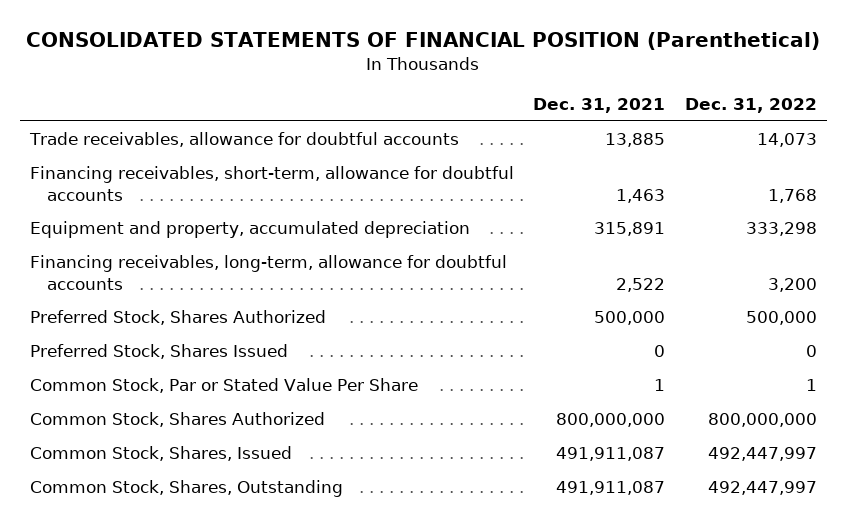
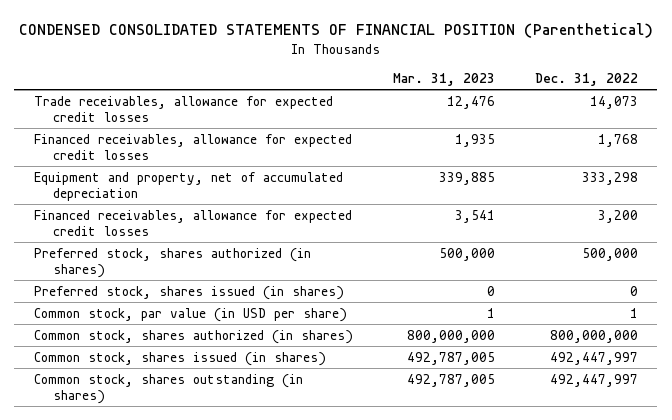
- CONSOLIDATED STATEMENTS OF FINANCIAL POSITION (Parenthetical)
+ CONDENSED CONSOLIDATED STATEMENTS OF FINANCIAL POSITION (Parenthetical)
- | Dec. 31, 2021 | Dec. 31, 2022
+ | Mar. 31, 2023 | Dec. 31, 2022
- Trade receivables, allowance for doubtful accounts | 13,885 | 14,073
- Financing receivables, short-term, allowance for doubtful accounts | 1,463 | 1,768
- Equipment and property, accumulated depreciation | 315,891 | 333,298
- Financing receivables, long-term, allowance for doubtful accounts | 2,522 | 3,200
- Preferred Stock, Shares Authorized | 500,000 | 500,000
- Preferred Stock, Shares Issued | 0 | 0
- Common Stock, Par or Stated Value Per Share | 1 | 1
- Common Stock, Shares Authorized | 800,000,000 | 800,000,000
- Common Stock, Shares, Issued | 491,911,087 | 492,447,997
- Common Stock, Shares, Outstanding | 491,911,087 | 492,447,997
+ Trade receivables, allowance for expected credit losses | 12,476 | 14,073
+ Financed receivables, allowance for expected credit losses | 1,935 | 1,768
+ Equipment and property, net of accumulated depreciation | 339,885 | 333,298
+ Financed receivables, allowance for expected credit losses | 3,541 | 3,200
+ Preferred stock, shares authorized (in shares) | 500,000 | 500,000
+ Preferred stock, shares issued (in shares) | 0 | 0
+ Common stock, par value (in USD per share) | 1 | 1
+ Common stock, shares authorized (in shares) | 800,000,000 | 800,000,000
+ Common stock, shares issued (in shares) | 492,787,005 | 492,447,997
+ Common stock, shares outstanding (in shares) | 492,787,005 | 492,447,997

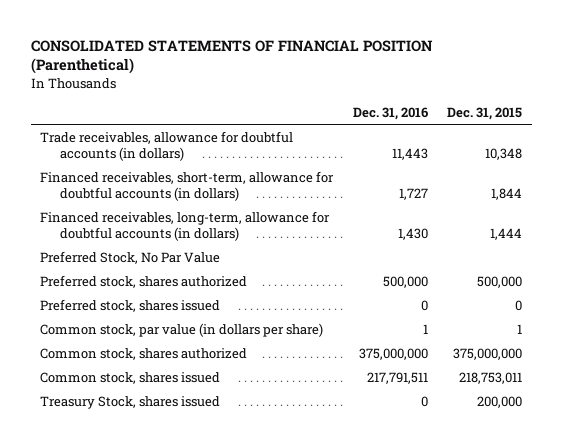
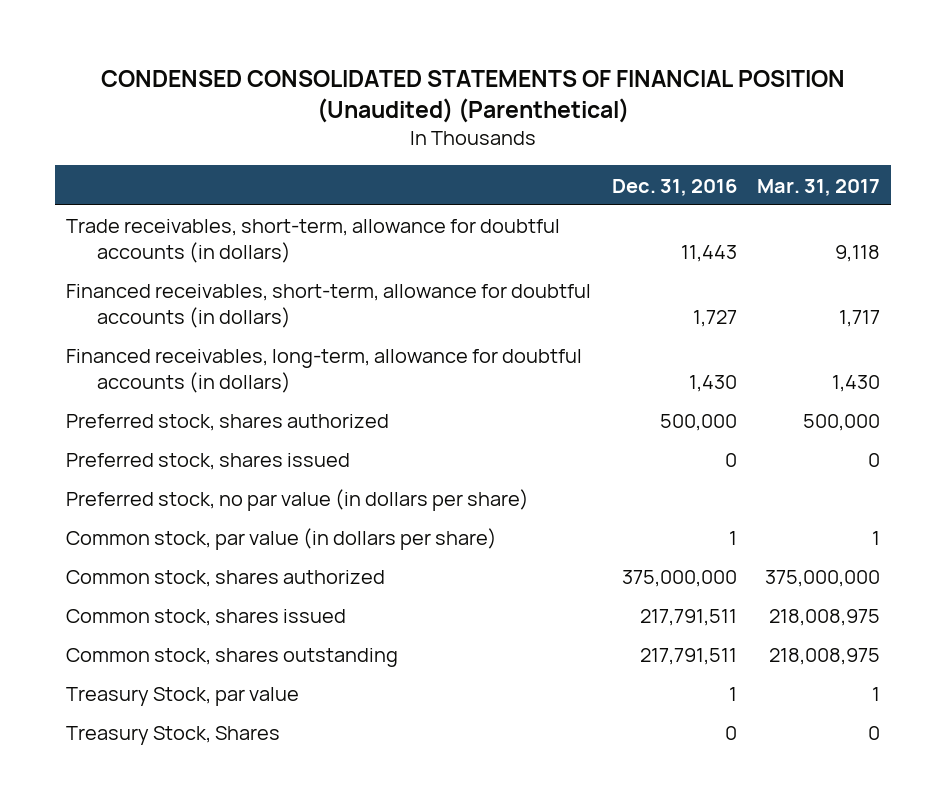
- CONSOLIDATED STATEMENTS OF FINANCIAL POSITION (Parenthetical)
+ CONDENSED CONSOLIDATED STATEMENTS OF FINANCIAL POSITION (Unaudited) (Parenthetical)
- | Dec. 31, 2016 | Dec. 31, 2015
+ | Dec. 31, 2016 | Mar. 31, 2017
- Trade receivables, allowance for doubtful accounts (in dollars) | 11,443 | 10,348
+ Trade receivables, short-term, allowance for doubtful accounts (in dollars) | 11,443 | 9,118
- Preferred Stock, No Par Value
+ Preferred stock, no par value (in dollars per share)
- Treasury Stock, shares issued | 0 | 200,000
+ Common stock, shares outstanding | 217,791,511 | 218,008,975
+ Treasury Stock, par value | 1 | 1
+ Treasury Stock, Shares | 0 | 0

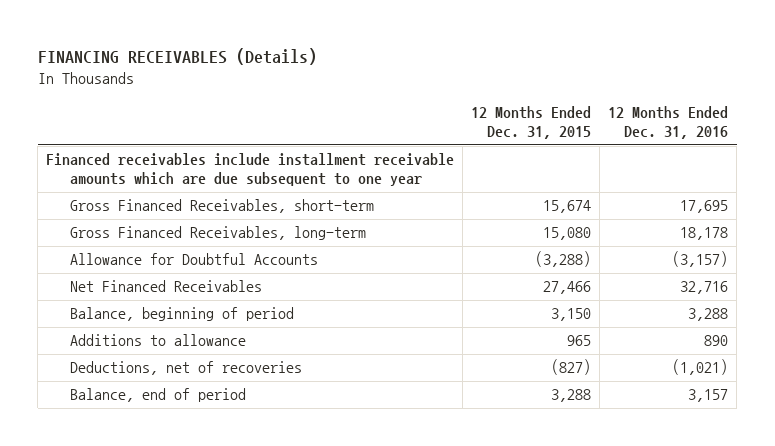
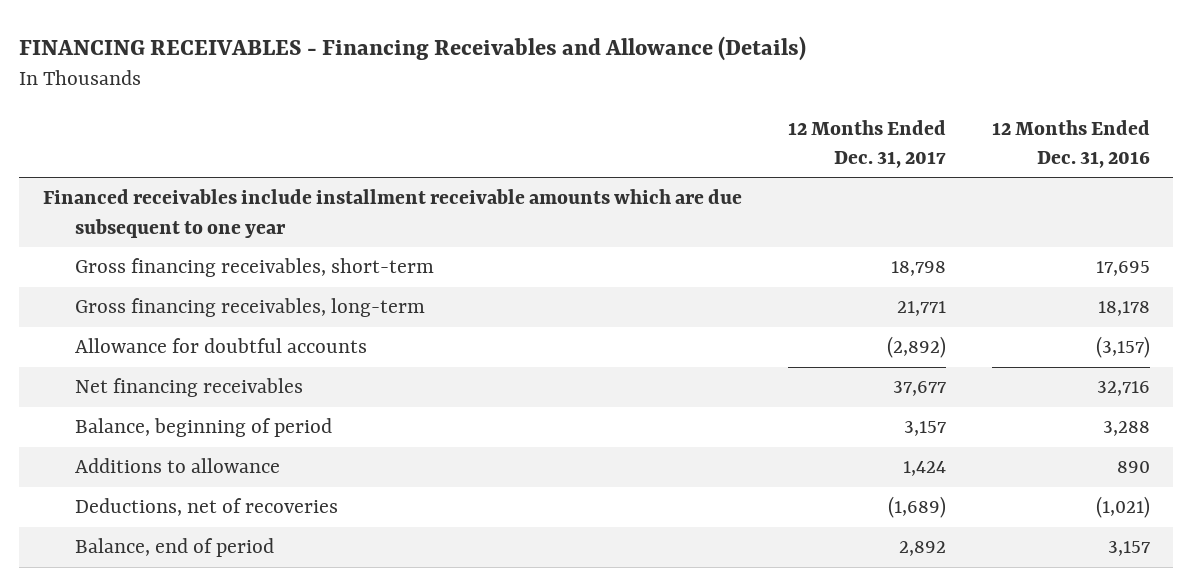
- FINANCING RECEIVABLES (Details)
+ FINANCING RECEIVABLES - Financing Receivables and Allowance (Details)
- | 12 Months Ended Dec. 31, 2015 | 12 Months Ended Dec. 31, 2016
+ | 12 Months Ended Dec. 31, 2017 | 12 Months Ended Dec. 31, 2016
- Gross Financed Receivables, short-term | 15,674 | 17,695
- Gross Financed Receivables, long-term | 15,080 | 18,178
- Allowance for Doubtful Accounts | (3,288) | (3,157)
- Net Financed Receivables | 27,466 | 32,716
+ Gross financing receivables, short-term | 18,798 | 17,695
+ Gross financing receivables, long-term | 21,771 | 18,178
+ Allowance for doubtful accounts | (2,892) | (3,157)
+ Net financing receivables | 37,677 | 32,716

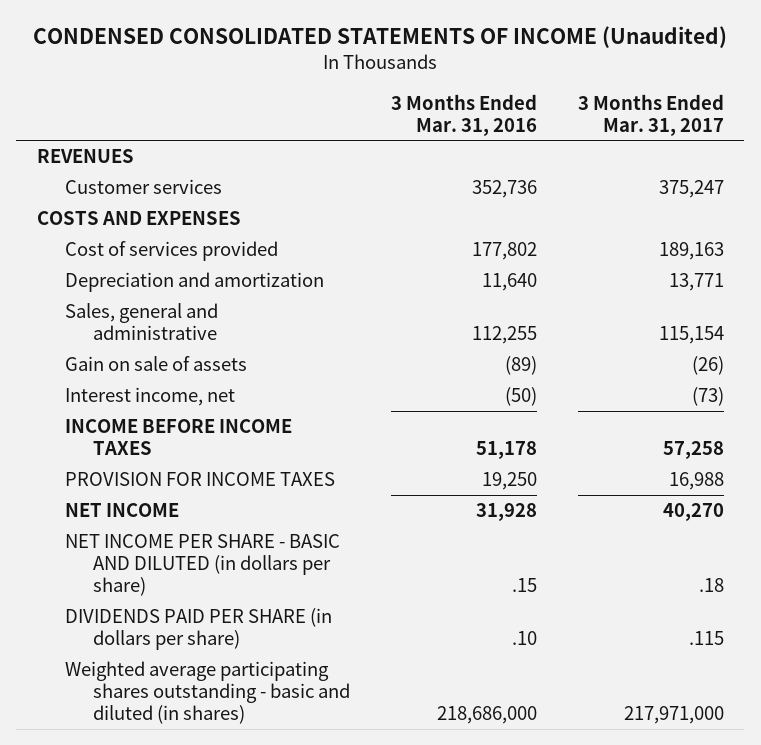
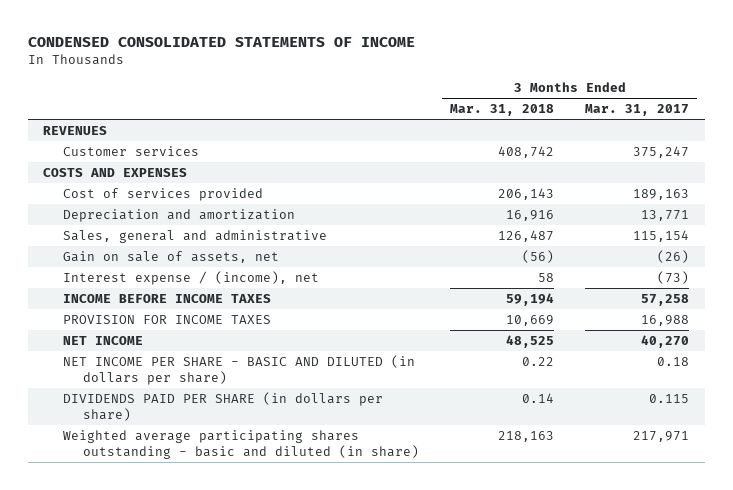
- CONDENSED CONSOLIDATED STATEMENTS OF INCOME (Unaudited)
+ CONDENSED CONSOLIDATED STATEMENTS OF INCOME
- | 3 Months Ended Mar. 31, 2016 | 3 Months Ended Mar. 31, 2017
+ | 3 Months Ended Mar. 31, 2018 | 3 Months Ended Mar. 31, 2017
- Gain on sale of assets | (89) | (26)
- Interest income, net | (50) | (73)
+ Gain on sale of assets, net | (56) | (26)
+ Interest expense / (income), net | 58 | (73)
- NET INCOME PER SHARE - BASIC AND DILUTED (in dollars per share) | .15 | .18
- DIVIDENDS PAID PER SHARE (in dollars per share) | .10 | .115
- Weighted average participating shares outstanding - basic and diluted (in shares) | 218,686,000 | 217,971,000
+ NET INCOME PER SHARE - BASIC AND DILUTED (in dollars per share) | 0.22 | 0.18
+ DIVIDENDS PAID PER SHARE (in dollars per share) | 0.14 | 0.115
+ Weighted average participating shares outstanding - basic and diluted (in share) | 218,163 | 217,971

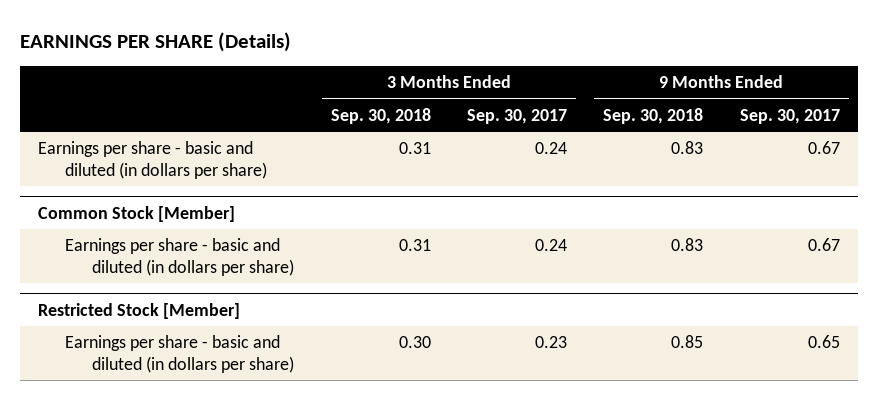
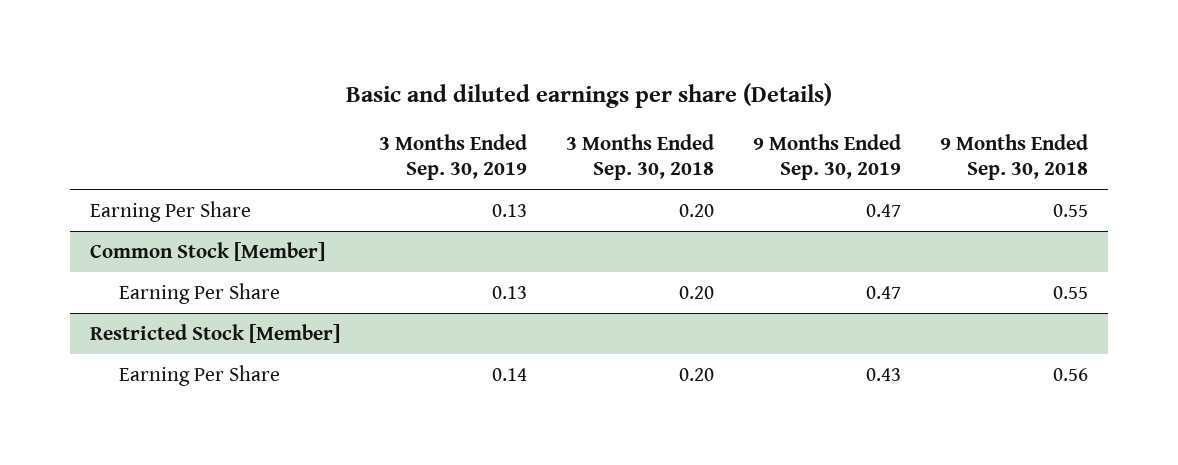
- EARNINGS PER SHARE (Details)
+ Basic and diluted earnings per share (Details)
- | 3 Months Ended Sep. 30, 2018 | 3 Months Ended Sep. 30, 2017 | 9 Months Ended Sep. 30, 2018 | 9 Months Ended Sep. 30, 2017
+ | 3 Months Ended Sep. 30, 2019 | 3 Months Ended Sep. 30, 2018 | 9 Months Ended Sep. 30, 2019 | 9 Months Ended Sep. 30, 2018
- Earnings per share - basic and diluted (in dollars per share) | 0.31 | 0.24 | 0.83 | 0.67
+ Earning Per Share | 0.13 | 0.20 | 0.47 | 0.55
@ Common Stock [Member]
- Earnings per share - basic and diluted (in dollars per share) | 0.31 | 0.24 | 0.83 | 0.67
+ Earning Per Share | 0.13 | 0.20 | 0.47 | 0.55
@ Restricted Stock [Member]
- Earnings per share - basic and diluted (in dollars per share) | 0.30 | 0.23 | 0.85 | 0.65
+ Earning Per Share | 0.14 | 0.20 | 0.43 | 0.56

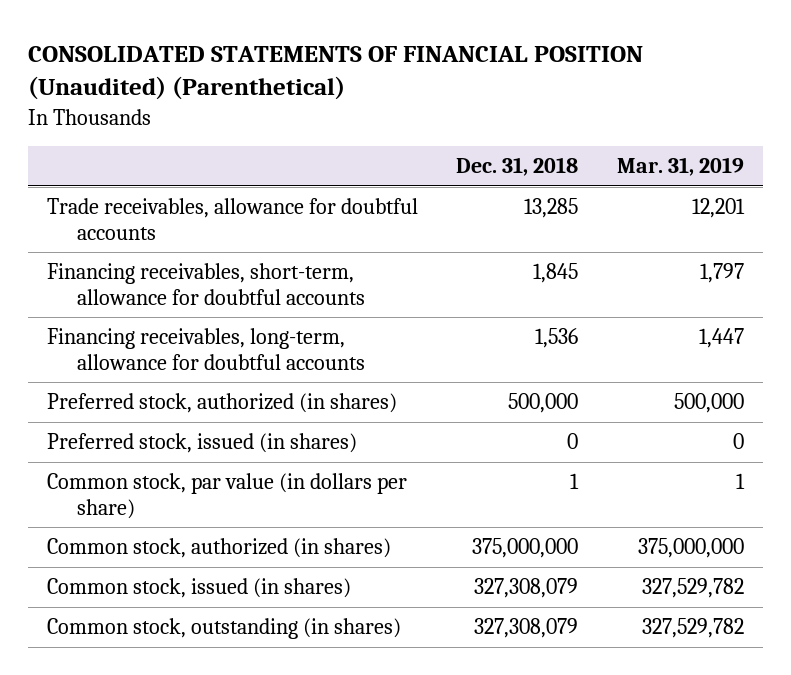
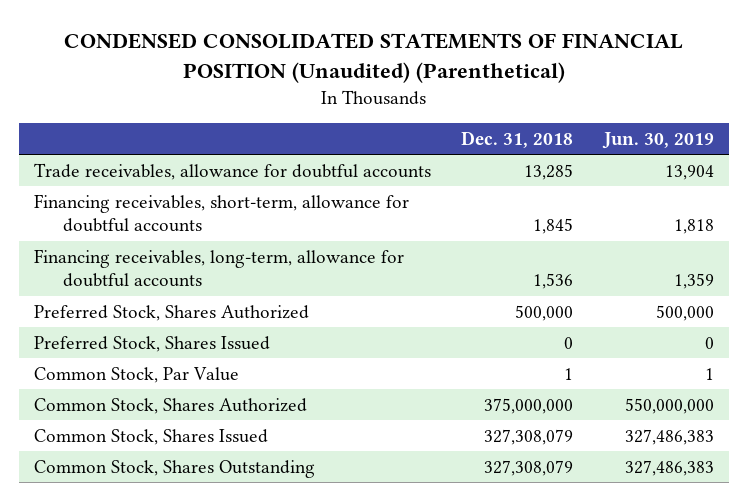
- CONSOLIDATED STATEMENTS OF FINANCIAL POSITION (Unaudited) (Parenthetical)
+ CONDENSED CONSOLIDATED STATEMENTS OF FINANCIAL POSITION (Unaudited) (Parenthetical)
- | Dec. 31, 2018 | Mar. 31, 2019
+ | Dec. 31, 2018 | Jun. 30, 2019
- Preferred stock, authorized (in shares) | 500,000 | 500,000
- Preferred stock, issued (in shares) | 0 | 0
- Common stock, par value (in dollars per share) | 1 | 1
- Common stock, authorized (in shares) | 375,000,000 | 375,000,000
- Common stock, issued (in shares) | 327,308,079 | 327,529,782
- Common stock, outstanding (in shares) | 327,308,079 | 327,529,782
+ Preferred Stock, Shares Authorized | 500,000 | 500,000
+ Preferred Stock, Shares Issued | 0 | 0
+ Common Stock, Par Value | 1 | 1
+ Common Stock, Shares Authorized | 375,000,000 | 550,000,000
+ Common Stock, Shares Issued | 327,308,079 | 327,486,383
+ Common Stock, Shares Outstanding | 327,308,079 | 327,486,383

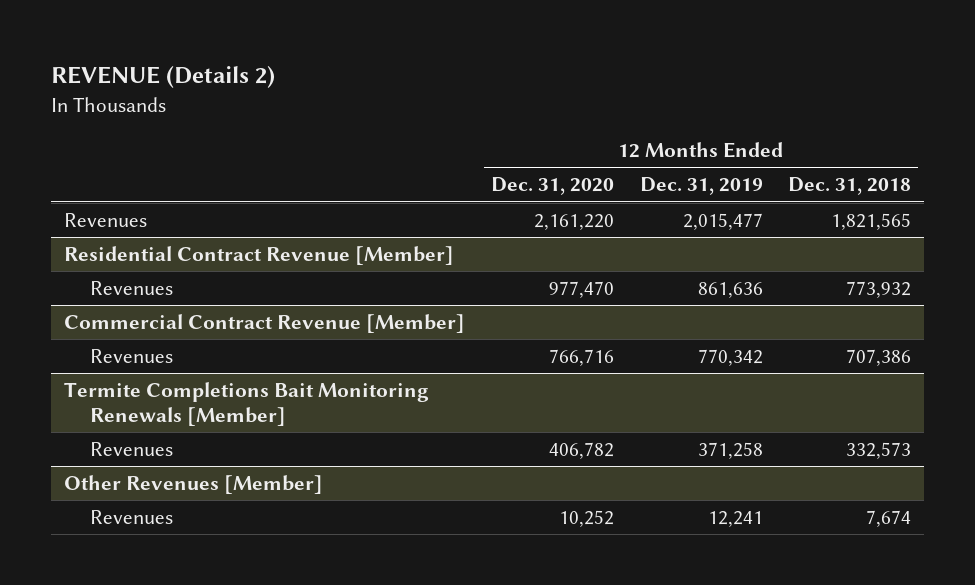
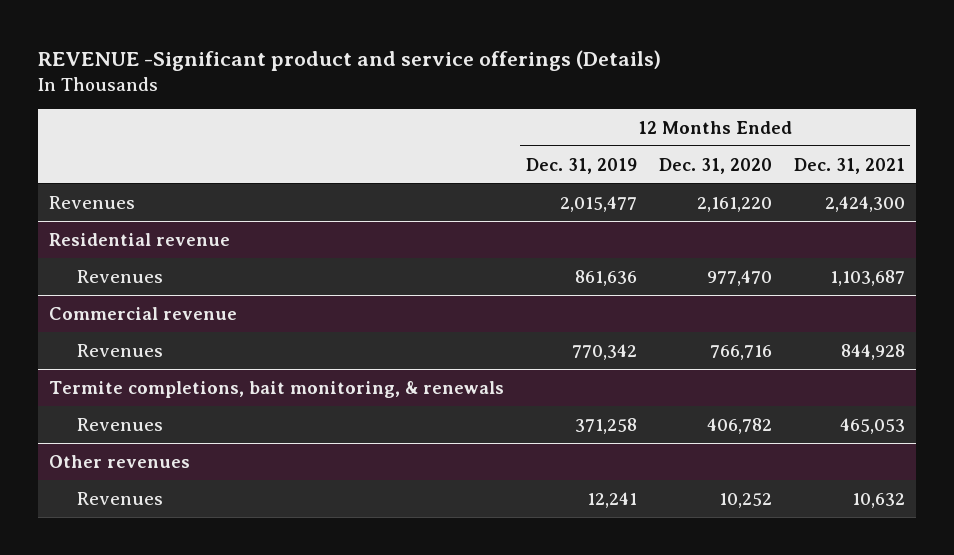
- REVENUE (Details 2)
+ REVENUE -Significant product and service offerings (Details)
- | 12 Months Ended Dec. 31, 2020 | 12 Months Ended Dec. 31, 2019 | 12 Months Ended Dec. 31, 2018
+ | 12 Months Ended Dec. 31, 2019 | 12 Months Ended Dec. 31, 2020 | 12 Months Ended Dec. 31, 2021
- Residential Contract Revenue [Member]
+ Residential revenue
- Commercial Contract Revenue [Member]
+ Commercial revenue
- Termite Completions Bait Monitoring Renewals [Member]
+ Termite completions, bait monitoring, & renewals
- Other Revenues [Member]
+ Other revenues

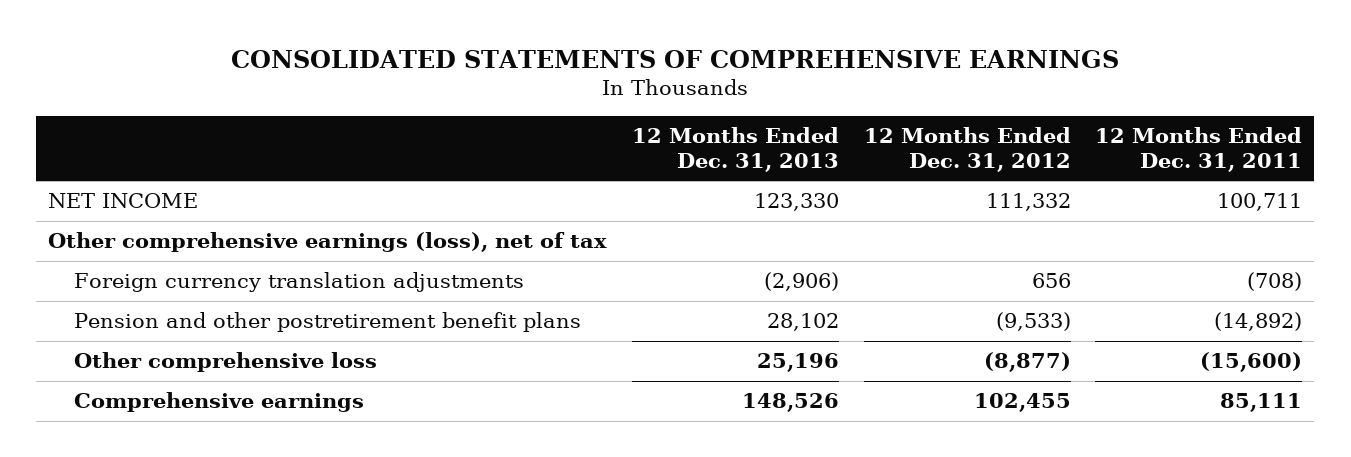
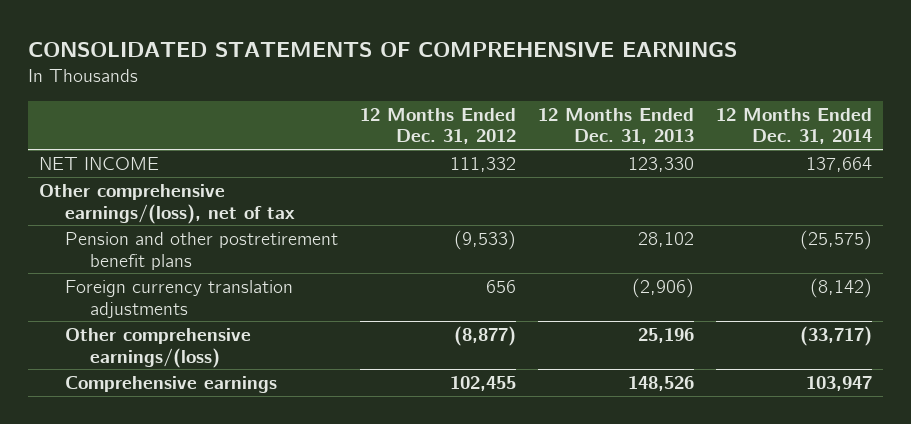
- | 12 Months Ended Dec. 31, 2013 | 12 Months Ended Dec. 31, 2012 | 12 Months Ended Dec. 31, 2011
+ | 12 Months Ended Dec. 31, 2012 | 12 Months Ended Dec. 31, 2013 | 12 Months Ended Dec. 31, 2014
- Other comprehensive earnings (loss), net of tax
+ Other comprehensive earnings/(loss), net of tax
- Other comprehensive loss | 25,196 | (8,877) | (15,600)
moved down: Foreign currency translation adjustments | 656 | (2,906) | (8,142)
+ Other comprehensive earnings/(loss) | (8,877) | 25,196 | (33,717)

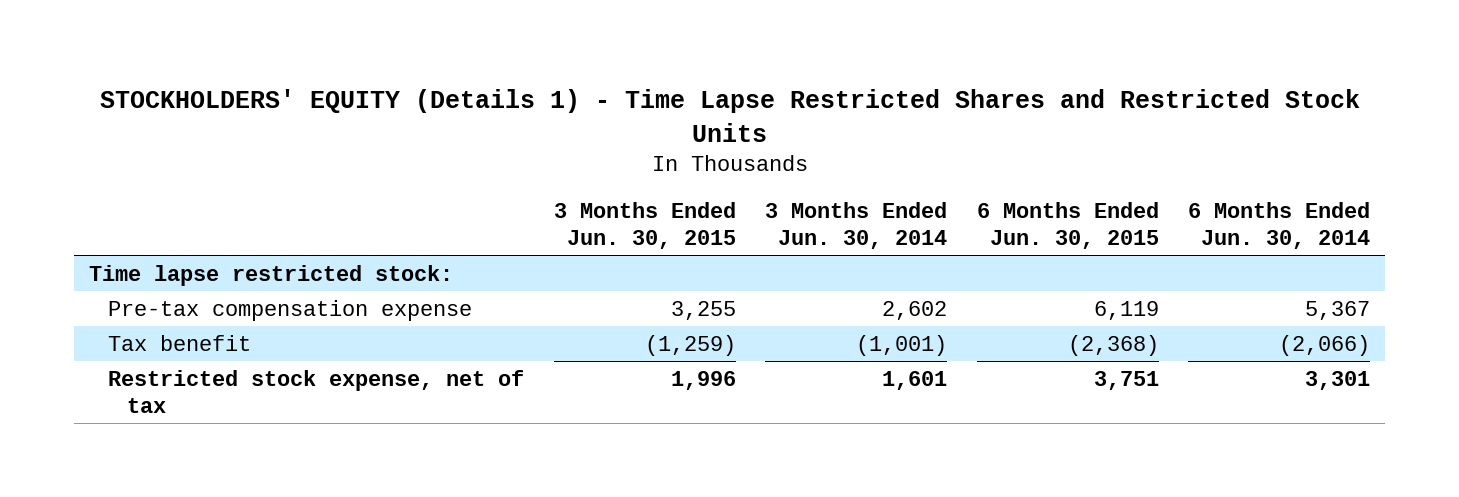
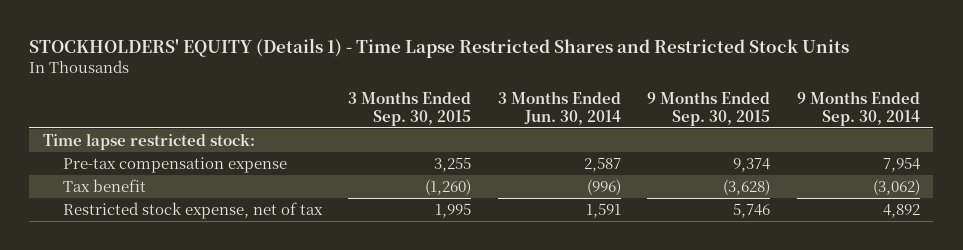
- | 3 Months Ended Jun. 30, 2015 | 3 Months Ended Jun. 30, 2014 | 6 Months Ended Jun. 30, 2015 | 6 Months Ended Jun. 30, 2014
+ | 3 Months Ended Sep. 30, 2015 | 3 Months Ended Jun. 30, 2014 | 9 Months Ended Sep. 30, 2015 | 9 Months Ended Sep. 30, 2014
- Pre-tax compensation expense | 3,255 | 2,602 | 6,119 | 5,367
- Tax benefit | (1,259) | (1,001) | (2,368) | (2,066)
- Restricted stock expense, net of tax | 1,996 | 1,601 | 3,751 | 3,301
+ Pre-tax compensation expense | 3,255 | 2,587 | 9,374 | 7,954
+ Tax benefit | (1,260) | (996) | (3,628) | (3,062)
+ Restricted stock expense, net of tax | 1,995 | 1,591 | 5,746 | 4,892

